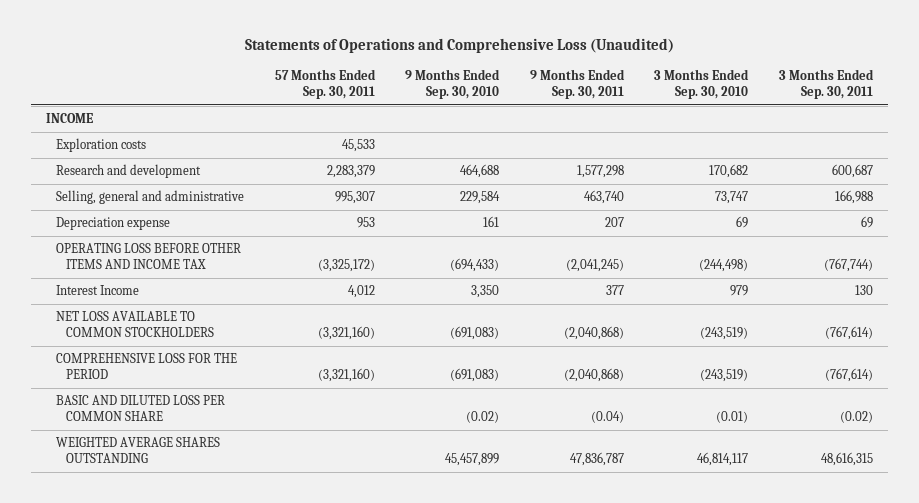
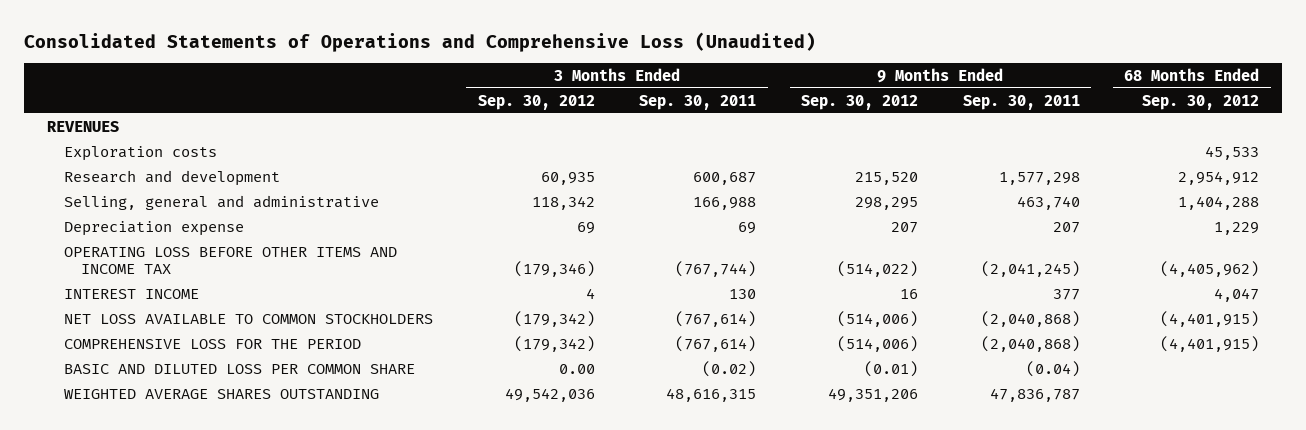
- Statements of Operations and Comprehensive Loss (Unaudited)
+ Consolidated Statements of Operations and Comprehensive Loss (Unaudited)
- | 57 Months Ended Sep. 30, 2011 | 9 Months Ended Sep. 30, 2010 | 9 Months Ended Sep. 30, 2011 | 3 Months Ended Sep. 30, 2010 | 3 Months Ended Sep. 30, 2011
+ | 3 Months Ended Sep. 30, 2012 | 3 Months Ended Sep. 30, 2011 | 9 Months Ended Sep. 30, 2012 | 9 Months Ended Sep. 30, 2011 | 68 Months Ended Sep. 30, 2012
- INCOME
+ REVENUES
- Interest Income | 4,012 | 3,350 | 377 | 979 | 130
+ INTEREST INCOME | 4 | 130 | 16 | 377 | 4,047

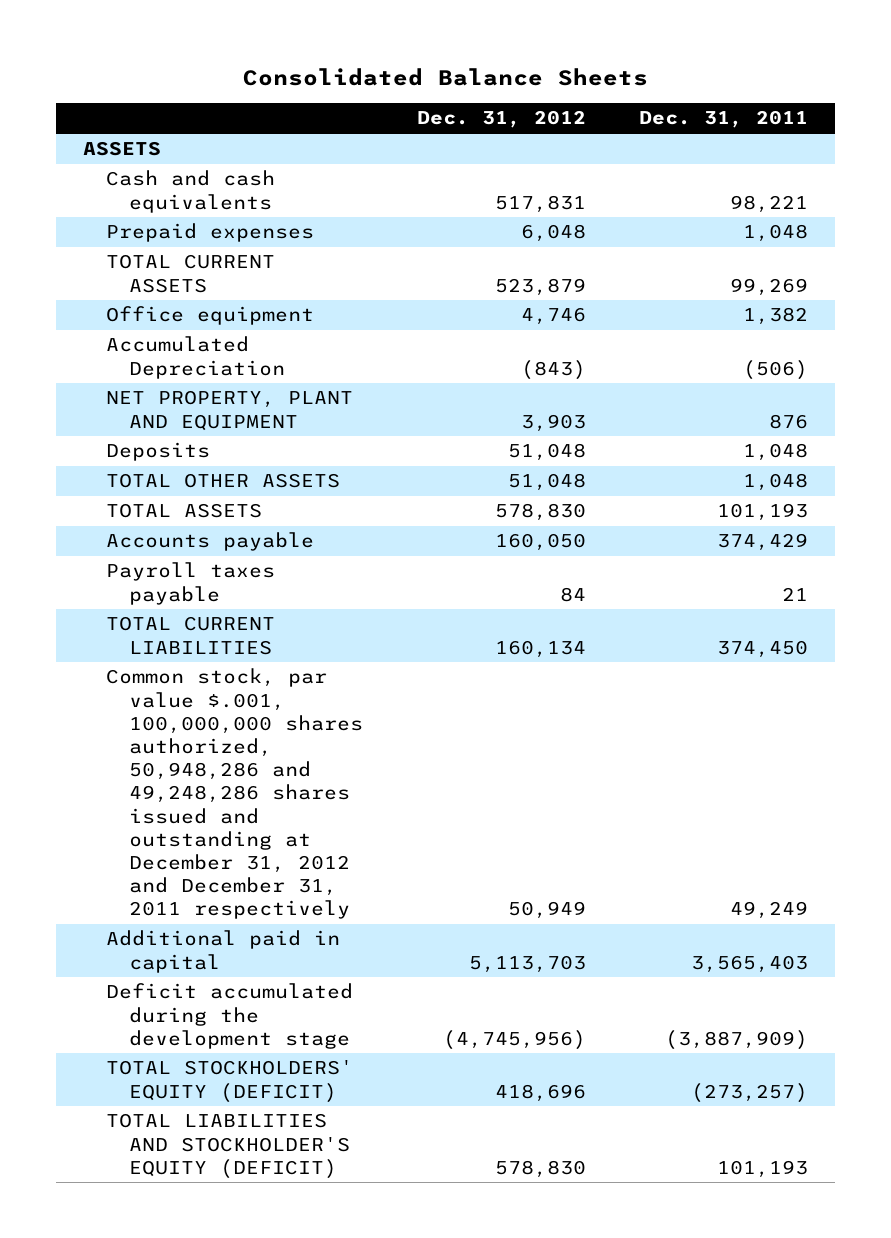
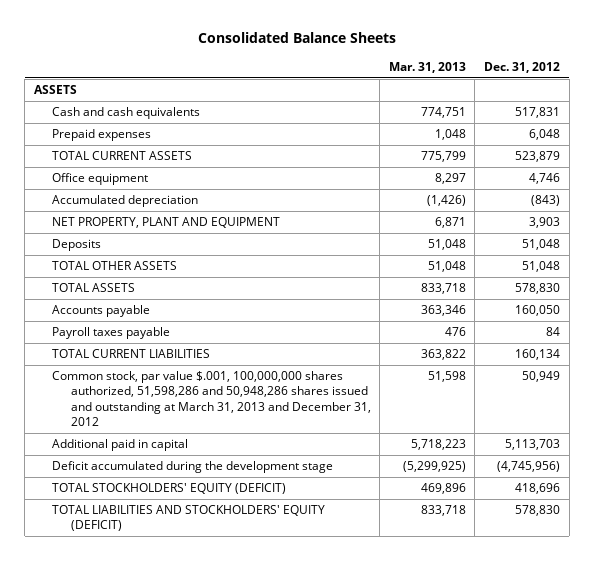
- | Dec. 31, 2012 | Dec. 31, 2011
+ | Mar. 31, 2013 | Dec. 31, 2012
- Accumulated Depreciation | (843) | (506)
+ Accumulated depreciation | (1,426) | (843)
- Common stock, par value $.001, 100,000,000 shares authorized, 50,948,286 and 49,248,286 shares issued and outstanding at December 31, 2012 and December 31, 2011 respectively | 50,949 | 49,249
+ Common stock, par value $.001, 100,000,000 shares authorized, 51,598,286 and 50,948,286 shares issued and outstanding at March 31, 2013 and December 31, 2012 | 51,598 | 50,949
- TOTAL LIABILITIES AND STOCKHOLDER'S EQUITY (DEFICIT) | 578,830 | 101,193
+ TOTAL LIABILITIES AND STOCKHOLDERS' EQUITY (DEFICIT) | 833,718 | 578,830

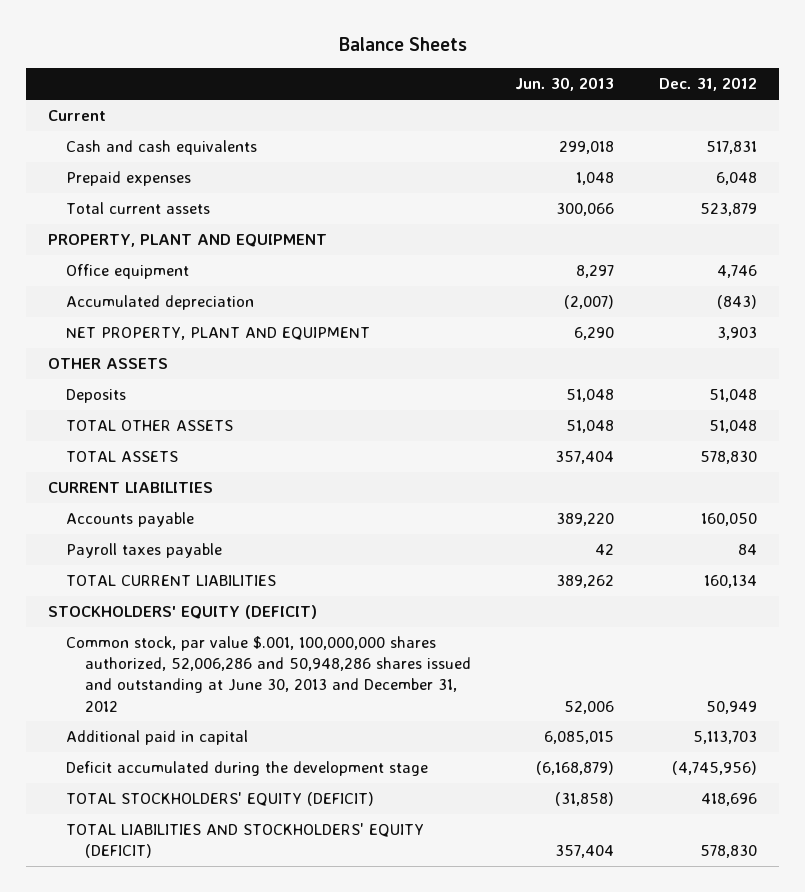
- Consolidated Balance Sheets
+ Balance Sheets
- | Mar. 31, 2013 | Dec. 31, 2012
+ | Jun. 30, 2013 | Dec. 31, 2012
- ASSETS
+ Current
- TOTAL CURRENT ASSETS | 775,799 | 523,879
+ Total current assets | 300,066 | 523,879
+ PROPERTY, PLANT AND EQUIPMENT
+ OTHER ASSETS
+ CURRENT LIABILITIES
- Common stock, par value $.001, 100,000,000 shares authorized, 51,598,286 and 50,948,286 shares issued and outstanding at March 31, 2013 and December 31, 2012 | 51,598 | 50,949
+ STOCKHOLDERS' EQUITY (DEFICIT)
+ Common stock, par value $.001, 100,000,000 shares authorized, 52,006,286 and 50,948,286 shares issued and outstanding at June 30, 2013 and December 31, 2012 | 52,006 | 50,949

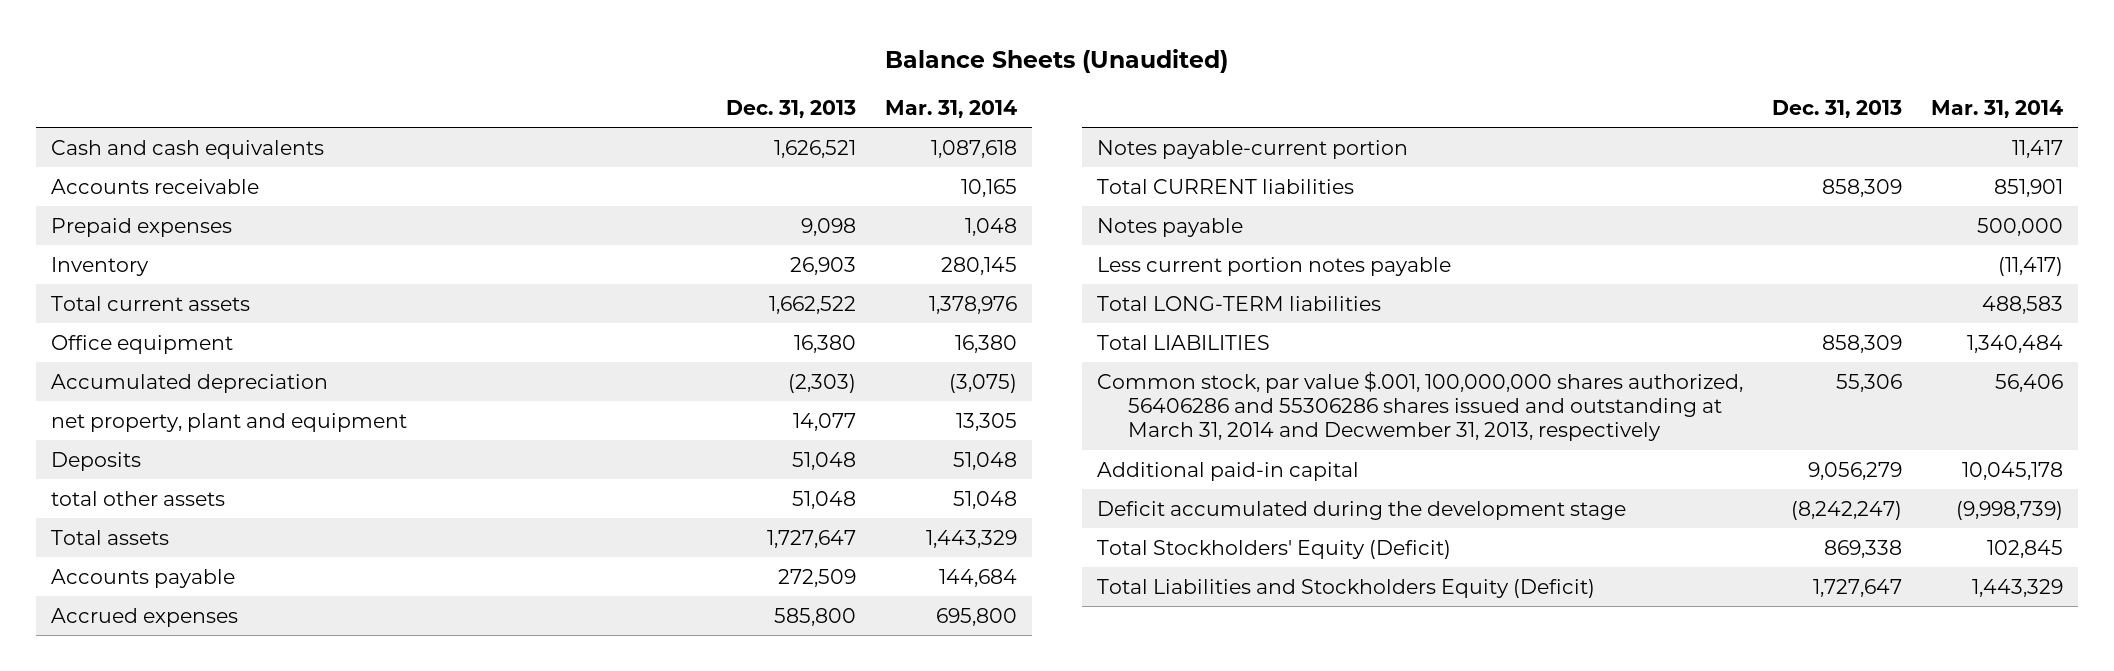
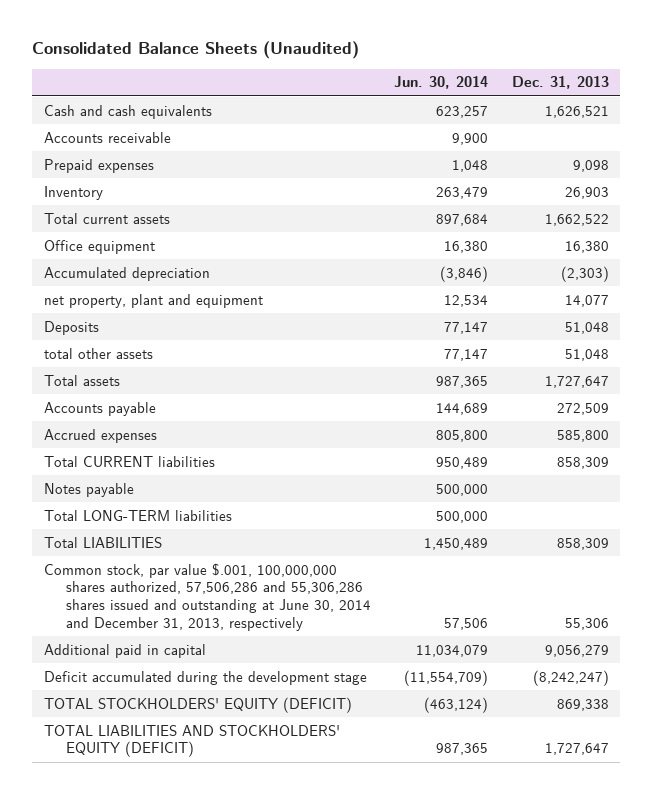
- Balance Sheets (Unaudited)
+ Consolidated Balance Sheets (Unaudited)
- | Dec. 31, 2013 | Mar. 31, 2014
+ | Jun. 30, 2014 | Dec. 31, 2013
- Notes payable-current portion | | 11,417
- Less current portion notes payable | | (11,417)
- Common stock, par value $.001, 100,000,000 shares authorized, 56406286 and 55306286 shares issued and outstanding at March 31, 2014 and Decwember 31, 2013, respectively | 55,306 | 56,406
- Additional paid-in capital | 9,056,279 | 10,045,178
+ Common stock, par value $.001, 100,000,000 shares authorized, 57,506,286 and 55,306,286 shares issued and outstanding at June 30, 2014 and December 31, 2013, respectively | 57,506 | 55,306
+ Additional paid in capital | 11,034,079 | 9,056,279
- Total Stockholders' Equity (Deficit) | 869,338 | 102,845
- Total Liabilities and Stockholders Equity (Deficit) | 1,727,647 | 1,443,329
+ TOTAL STOCKHOLDERS' EQUITY (DEFICIT) | (463,124) | 869,338
+ TOTAL LIABILITIES AND STOCKHOLDERS' EQUITY (DEFICIT) | 987,365 | 1,727,647

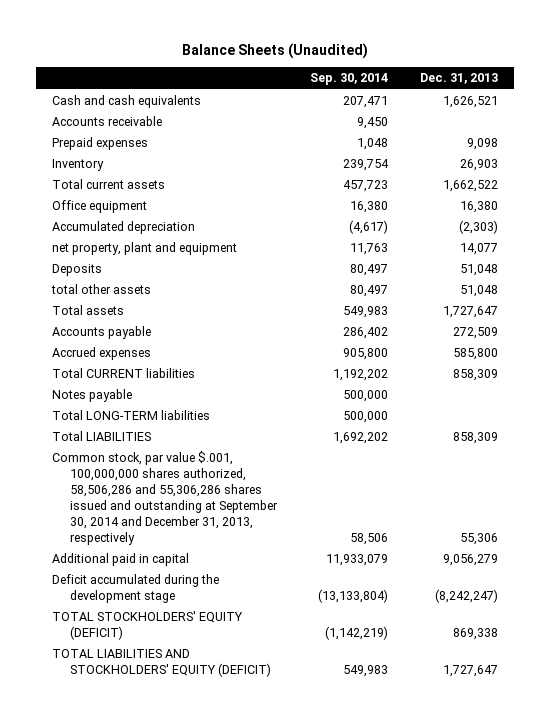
- Consolidated Balance Sheets (Unaudited)
+ Balance Sheets (Unaudited)
- | Jun. 30, 2014 | Dec. 31, 2013
+ | Sep. 30, 2014 | Dec. 31, 2013
- Common stock, par value $.001, 100,000,000 shares authorized, 57,506,286 and 55,306,286 shares issued and outstanding at June 30, 2014 and December 31, 2013, respectively | 57,506 | 55,306
+ Common stock, par value $.001, 100,000,000 shares authorized, 58,506,286 and 55,306,286 shares issued and outstanding at September 30, 2014 and December 31, 2013, respectively | 58,506 | 55,306

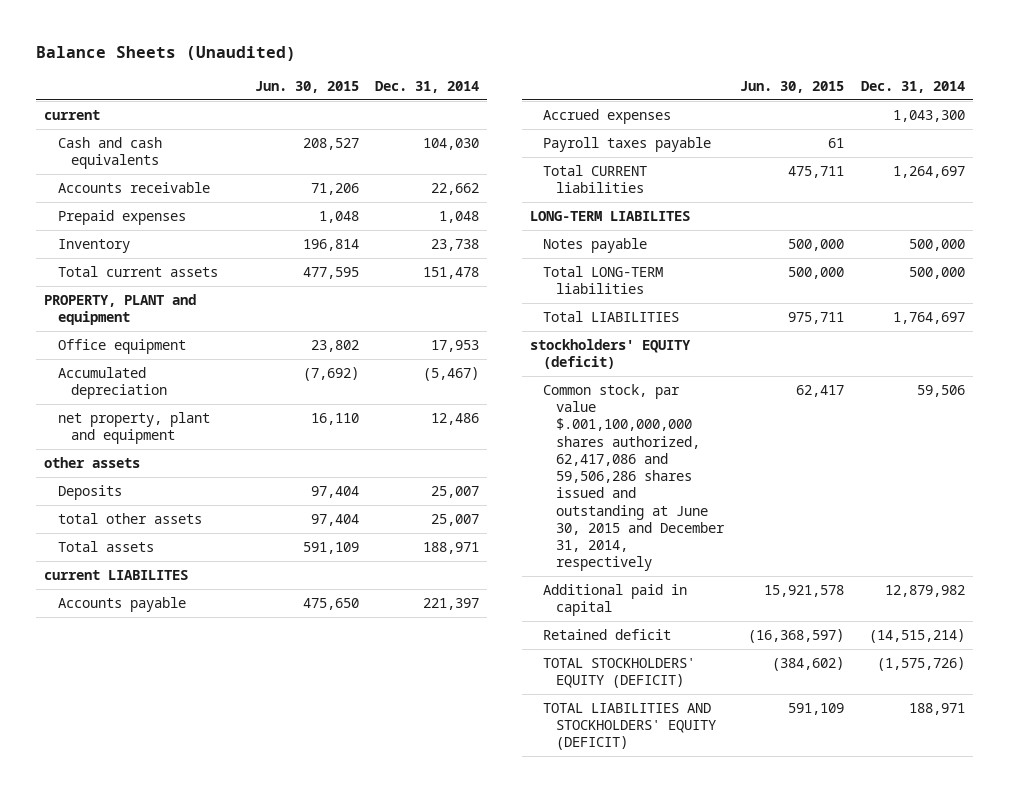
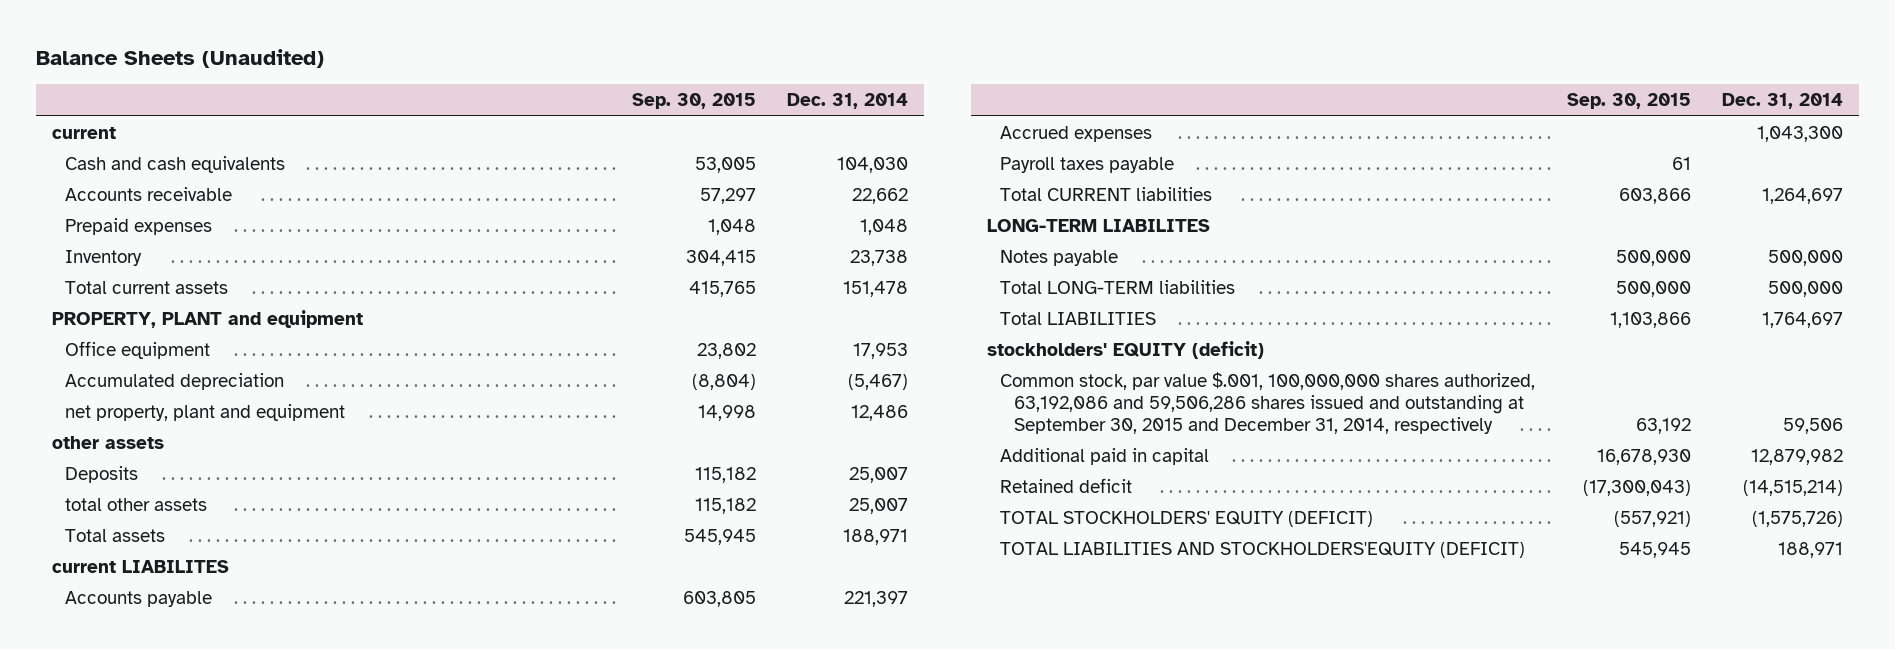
- | Jun. 30, 2015 | Dec. 31, 2014
+ | Sep. 30, 2015 | Dec. 31, 2014
- Common stock, par value $.001,100,000,000 shares authorized, 62,417,086 and 59,506,286 shares issued and outstanding at June 30, 2015 and December 31, 2014, respectively | 62,417 | 59,506
+ Common stock, par value $.001, 100,000,000 shares authorized, 63,192,086 and 59,506,286 shares issued and outstanding at September 30, 2015 and December 31, 2014, respectively | 63,192 | 59,506
- TOTAL LIABILITIES AND STOCKHOLDERS' EQUITY (DEFICIT) | 591,109 | 188,971
+ TOTAL LIABILITIES AND STOCKHOLDERS'EQUITY (DEFICIT) | 545,945 | 188,971

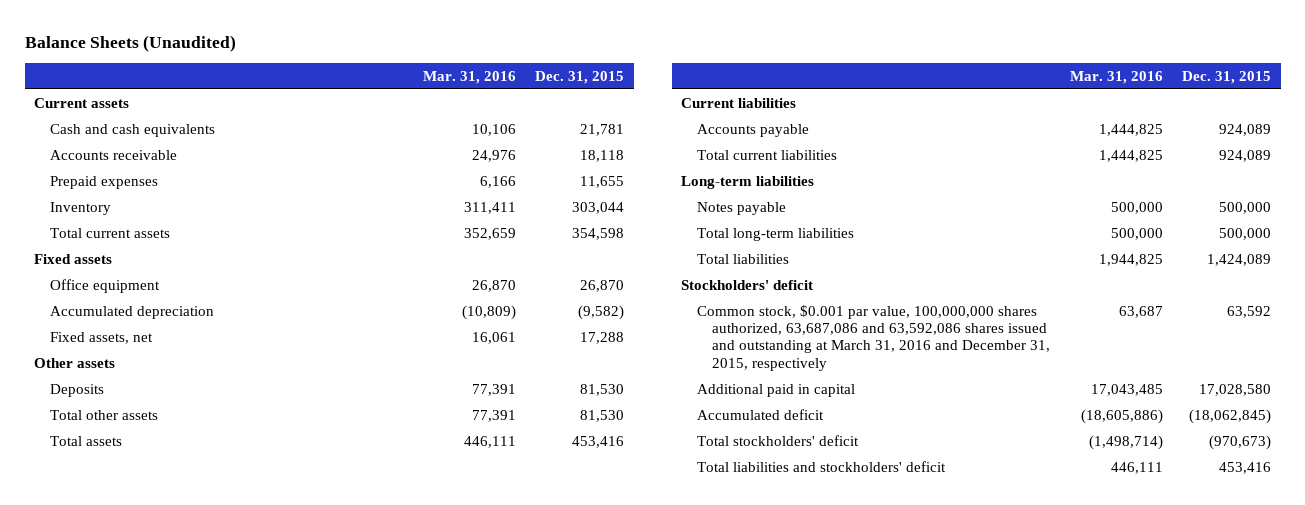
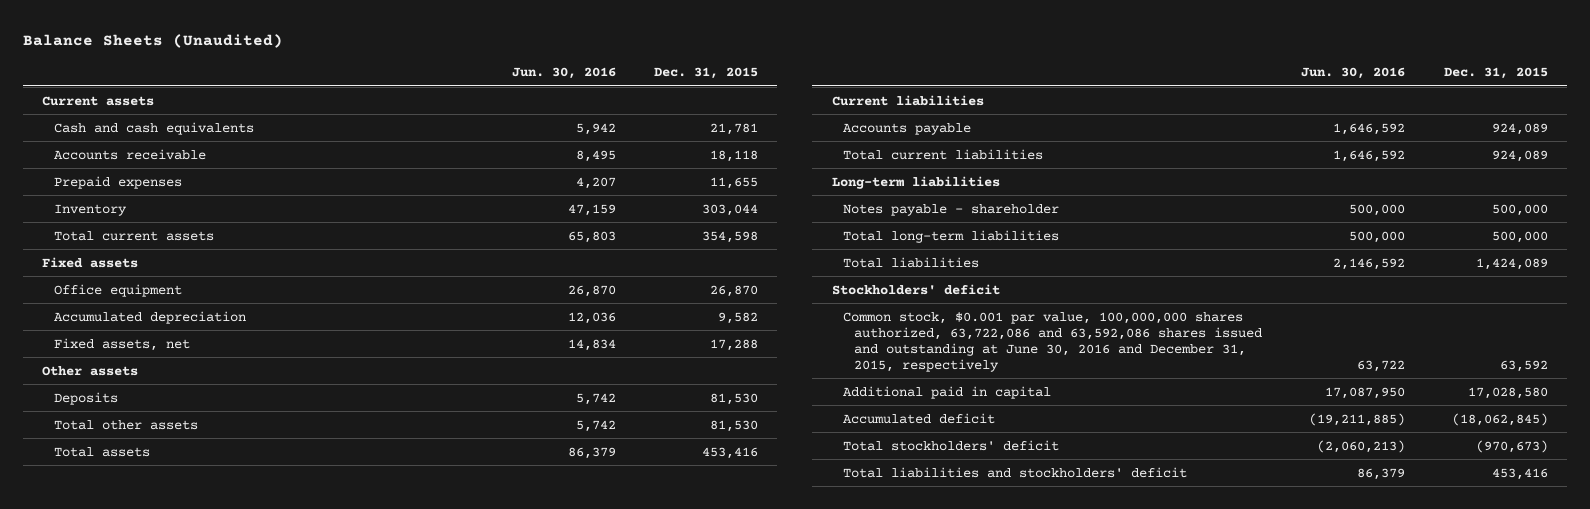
- | Mar. 31, 2016 | Dec. 31, 2015
+ | Jun. 30, 2016 | Dec. 31, 2015
- Accumulated depreciation | (10,809) | (9,582)
+ Accumulated depreciation | 12,036 | 9,582
- Notes payable | 500,000 | 500,000
+ Notes payable - shareholder | 500,000 | 500,000
- Common stock, $0.001 par value, 100,000,000 shares authorized, 63,687,086 and 63,592,086 shares issued and outstanding at March 31, 2016 and December 31, 2015, respectively | 63,687 | 63,592
+ Common stock, $0.001 par value, 100,000,000 shares authorized, 63,722,086 and 63,592,086 shares issued and outstanding at June 30, 2016 and December 31, 2015, respectively | 63,722 | 63,592

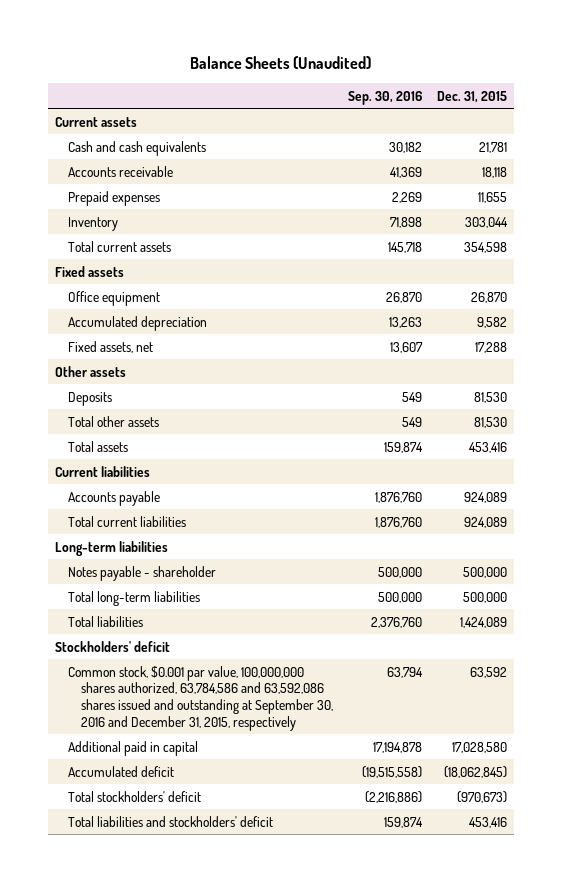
- | Jun. 30, 2016 | Dec. 31, 2015
+ | Sep. 30, 2016 | Dec. 31, 2015
- Common stock, $0.001 par value, 100,000,000 shares authorized, 63,722,086 and 63,592,086 shares issued and outstanding at June 30, 2016 and December 31, 2015, respectively | 63,722 | 63,592
+ Common stock, $0.001 par value, 100,000,000 shares authorized, 63,784,586 and 63,592,086 shares issued and outstanding at September 30, 2016 and December 31, 2015, respectively | 63,794 | 63,592

